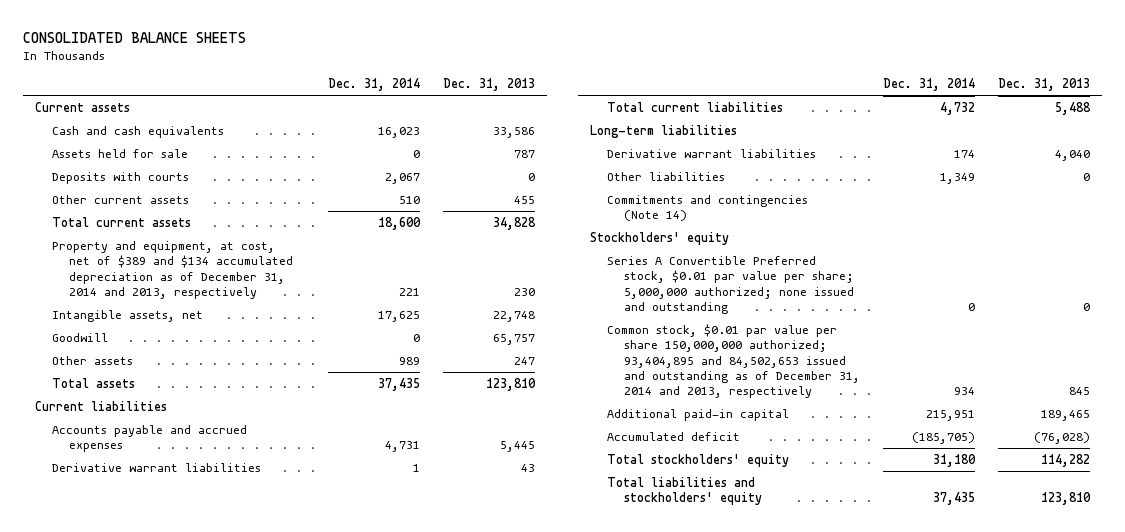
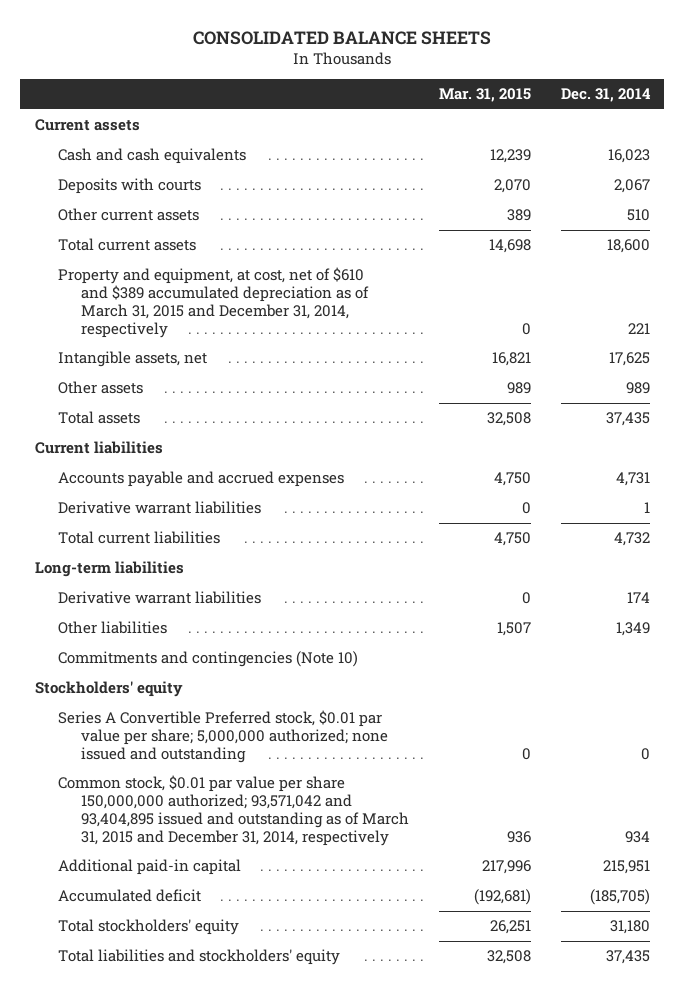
- | Dec. 31, 2014 | Dec. 31, 2013
+ | Mar. 31, 2015 | Dec. 31, 2014
- Assets held for sale | 0 | 787
- Property and equipment, at cost, net of $389 and $134 accumulated depreciation as of December 31, 2014 and 2013, respectively | 221 | 230
+ Property and equipment, at cost, net of $610 and $389 accumulated depreciation as of March 31, 2015 and December 31, 2014, respectively | 0 | 221
- Goodwill | 0 | 65,757
- Commitments and contingencies (Note 14)
+ Commitments and contingencies (Note 10)
- Common stock, $0.01 par value per share 150,000,000 authorized; 93,404,895 and 84,502,653 issued and outstanding as of December 31, 2014 and 2013, respectively | 934 | 845
+ Common stock, $0.01 par value per share 150,000,000 authorized; 93,571,042 and 93,404,895 issued and outstanding as of March 31, 2015 and December 31, 2014, respectively | 936 | 934

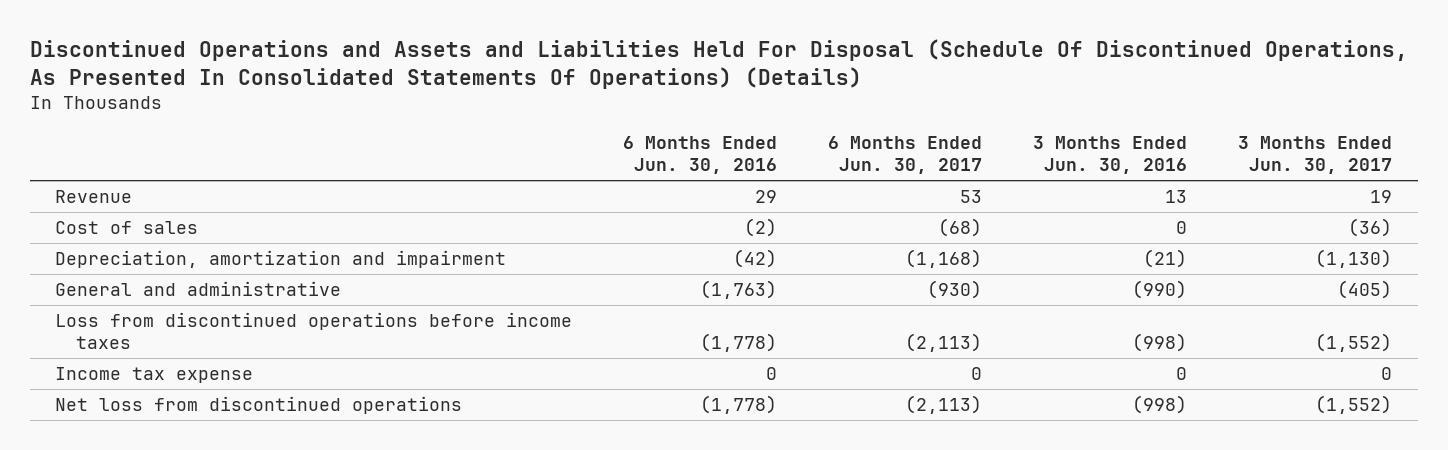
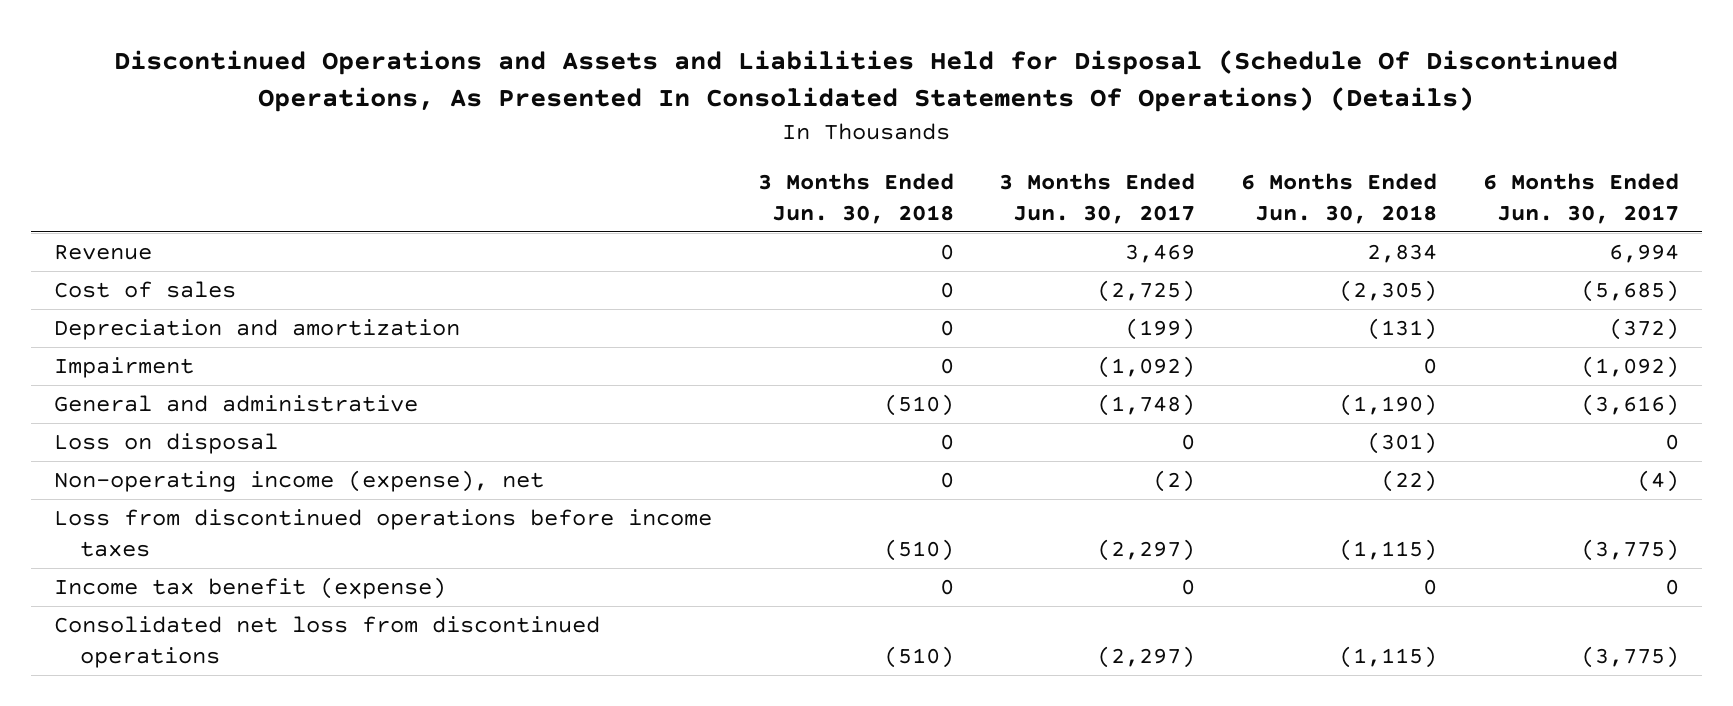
- Discontinued Operations and Assets and Liabilities Held For Disposal (Schedule Of Discontinued Operations, As Presented In Consolidated Statements Of Operations) (Details)
+ Discontinued Operations and Assets and Liabilities Held for Disposal (Schedule Of Discontinued Operations, As Presented In Consolidated Statements Of Operations) (Details)
- | 6 Months Ended Jun. 30, 2016 | 6 Months Ended Jun. 30, 2017 | 3 Months Ended Jun. 30, 2016 | 3 Months Ended Jun. 30, 2017
+ | 3 Months Ended Jun. 30, 2018 | 3 Months Ended Jun. 30, 2017 | 6 Months Ended Jun. 30, 2018 | 6 Months Ended Jun. 30, 2017
- Revenue | 29 | 53 | 13 | 19
- Cost of sales | (2) | (68) | 0 | (36)
- Depreciation, amortization and impairment | (42) | (1,168) | (21) | (1,130)
- General and administrative | (1,763) | (930) | (990) | (405)
- Loss from discontinued operations before income taxes | (1,778) | (2,113) | (998) | (1,552)
- Income tax expense | 0 | 0 | 0 | 0
- Net loss from discontinued operations | (1,778) | (2,113) | (998) | (1,552)
+ Revenue | 0 | 3,469 | 2,834 | 6,994
+ Cost of sales | 0 | (2,725) | (2,305) | (5,685)
+ Depreciation and amortization | 0 | (199) | (131) | (372)
+ Impairment | 0 | (1,092) | 0 | (1,092)
+ General and administrative | (510) | (1,748) | (1,190) | (3,616)
+ Loss on disposal | 0 | 0 | (301) | 0
+ Non-operating income (expense), net | 0 | (2) | (22) | (4)
+ Loss from discontinued operations before income taxes | (510) | (2,297) | (1,115) | (3,775)
+ Income tax benefit (expense) | 0 | 0 | 0 | 0
+ Consolidated net loss from discontinued operations | (510) | (2,297) | (1,115) | (3,775)

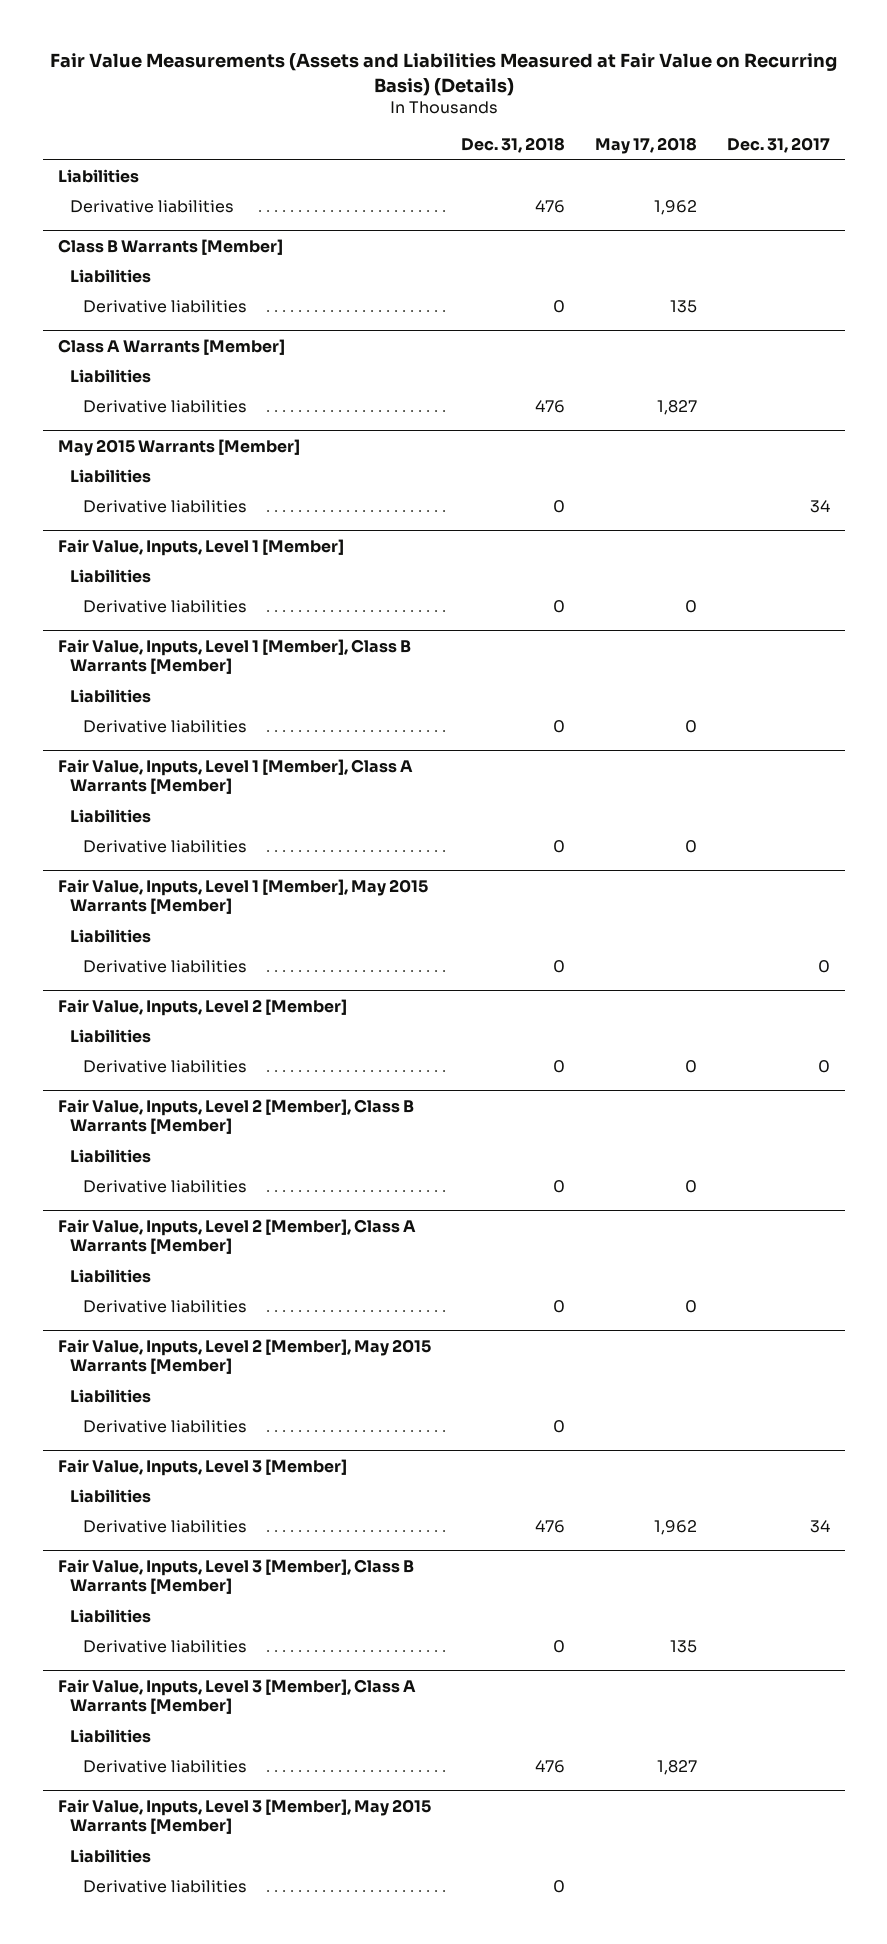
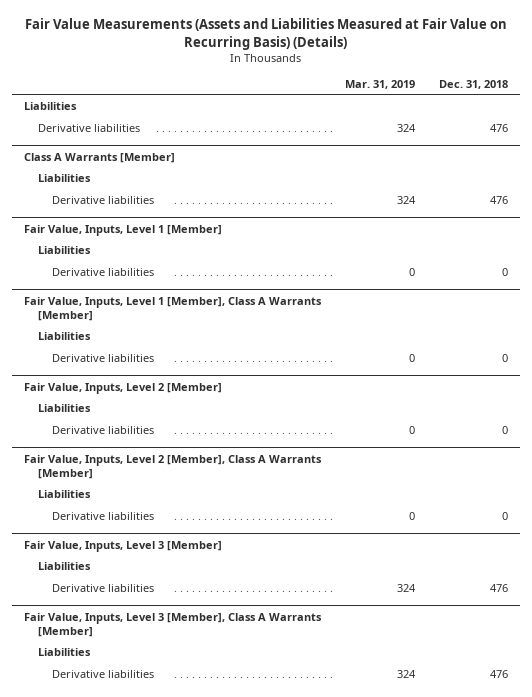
- | Dec. 31, 2018 | May 17, 2018 | Dec. 31, 2017
+ | Mar. 31, 2019 | Dec. 31, 2018
- Class B Warrants [Member]
- Liabilities
- Derivative liabilities | 0 | 135 |
- May 2015 Warrants [Member]
- Liabilities
- Derivative liabilities | 0 | | 34
- Fair Value, Inputs, Level 1 [Member], Class B Warrants [Member]
- Liabilities
- Derivative liabilities | 0 | 0 |
- Fair Value, Inputs, Level 1 [Member], May 2015 Warrants [Member]
- Liabilities
- Derivative liabilities | 0 | | 0
- Fair Value, Inputs, Level 2 [Member], Class B Warrants [Member]
- Liabilities
- Derivative liabilities | 0 | 0 |
- Fair Value, Inputs, Level 2 [Member], May 2015 Warrants [Member]
- Liabilities
- Derivative liabilities | 0 | |
- Fair Value, Inputs, Level 3 [Member], Class B Warrants [Member]
- Liabilities
- Derivative liabilities | 0 | 135 |
- Fair Value, Inputs, Level 3 [Member], May 2015 Warrants [Member]
- Liabilities
- Derivative liabilities | 0 | |

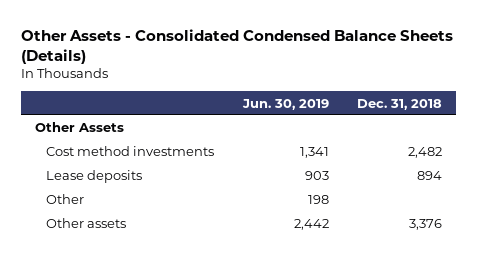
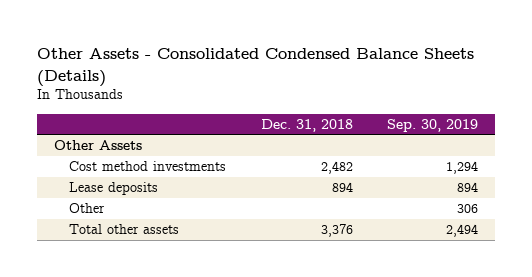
- | Jun. 30, 2019 | Dec. 31, 2018
+ | Dec. 31, 2018 | Sep. 30, 2019
- Other assets | 2,442 | 3,376
+ Total other assets | 3,376 | 2,494

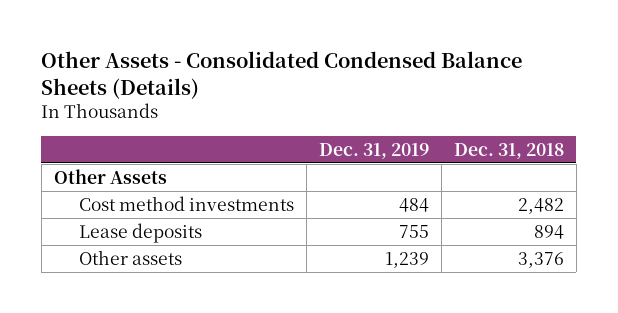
- | Dec. 31, 2018 | Sep. 30, 2019
+ | Dec. 31, 2019 | Dec. 31, 2018
- Other | | 306
- Total other assets | 3,376 | 2,494
+ Other assets | 1,239 | 3,376

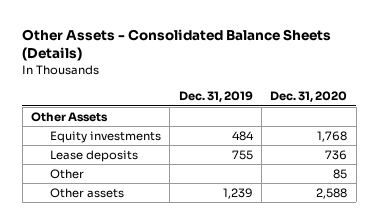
- Other Assets - Consolidated Condensed Balance Sheets (Details)
+ Other Assets - Consolidated Balance Sheets (Details)
- | Dec. 31, 2019 | Dec. 31, 2018
+ | Dec. 31, 2019 | Dec. 31, 2020
- Cost method investments | 484 | 2,482
+ Equity investments | 484 | 1,768
+ Other | | 85

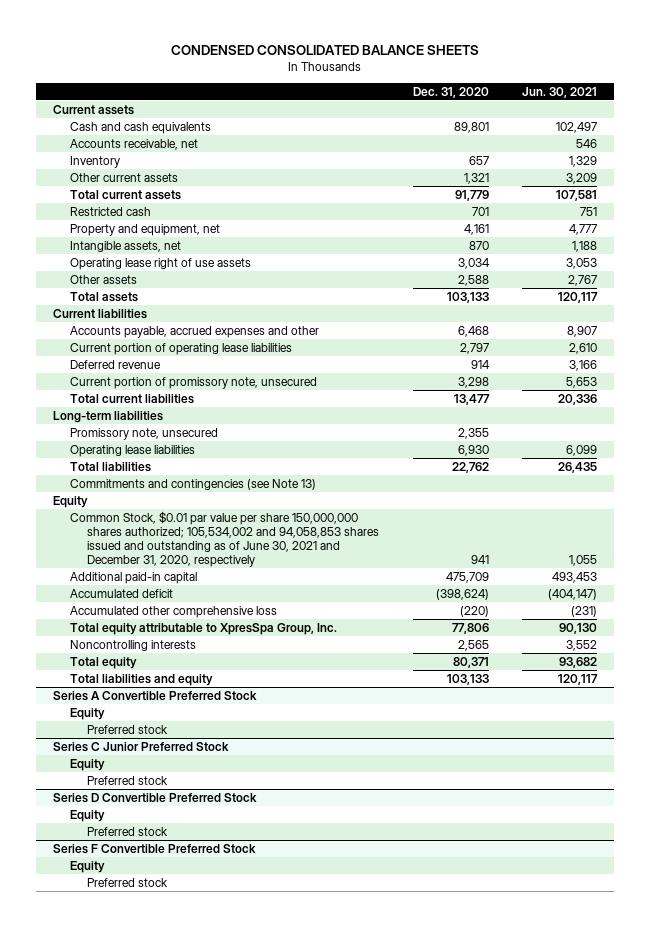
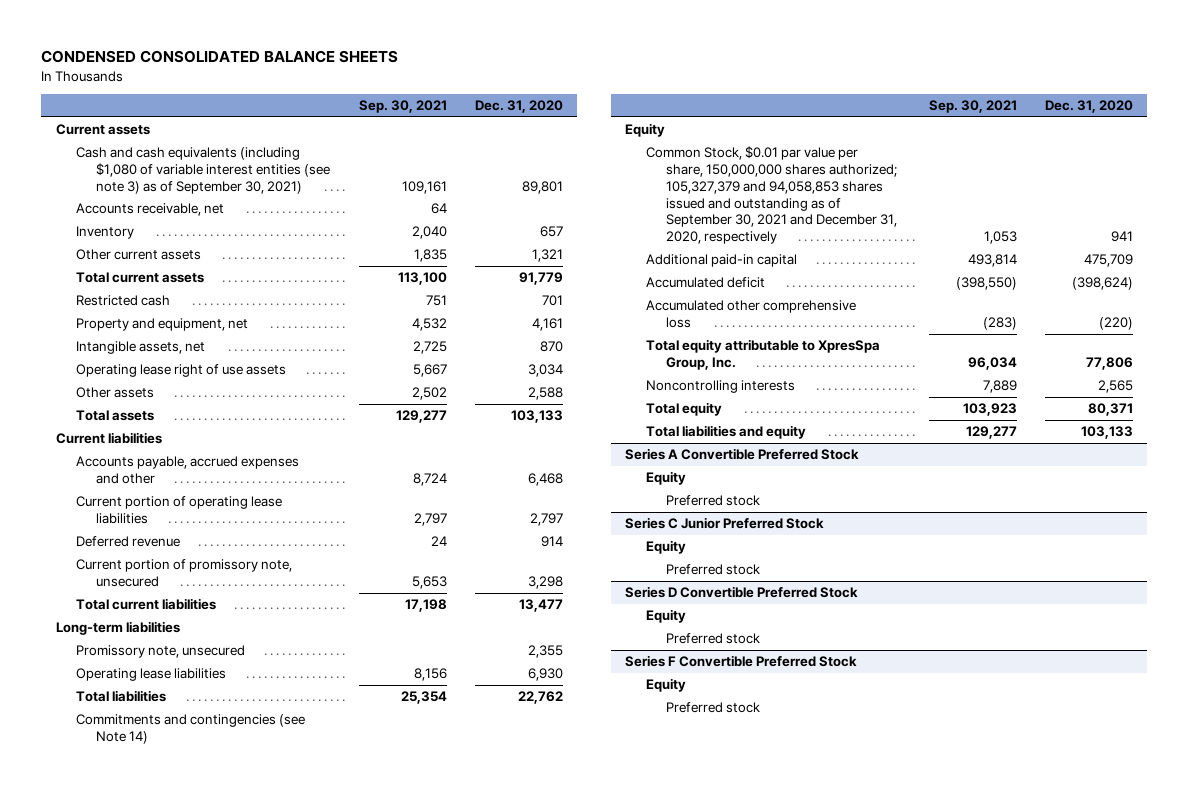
- | Dec. 31, 2020 | Jun. 30, 2021
+ | Sep. 30, 2021 | Dec. 31, 2020
- Cash and cash equivalents | 89,801 | 102,497
+ Cash and cash equivalents (including $1,080 of variable interest entities (see note 3) as of September 30, 2021) | 109,161 | 89,801
- Commitments and contingencies (see Note 13)
+ Commitments and contingencies (see Note 14)
- Common Stock, $0.01 par value per share 150,000,000 shares authorized; 105,534,002 and 94,058,853 shares issued and outstanding as of June 30, 2021 and December 31, 2020, respectively | 941 | 1,055
+ Common Stock, $0.01 par value per share, 150,000,000 shares authorized; 105,327,379 and 94,058,853 shares issued and outstanding as of September 30, 2021 and December 31, 2020, respectively | 1,053 | 941

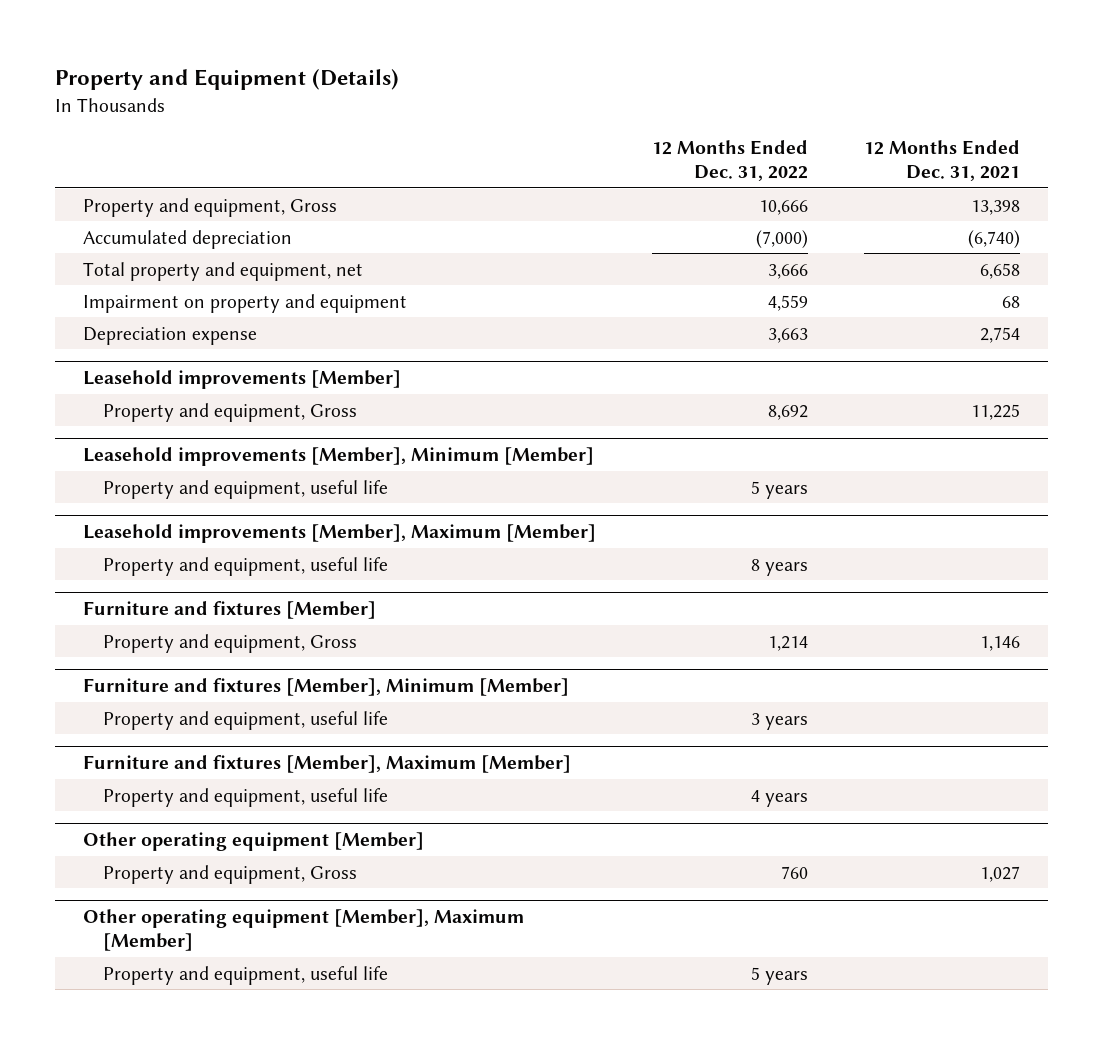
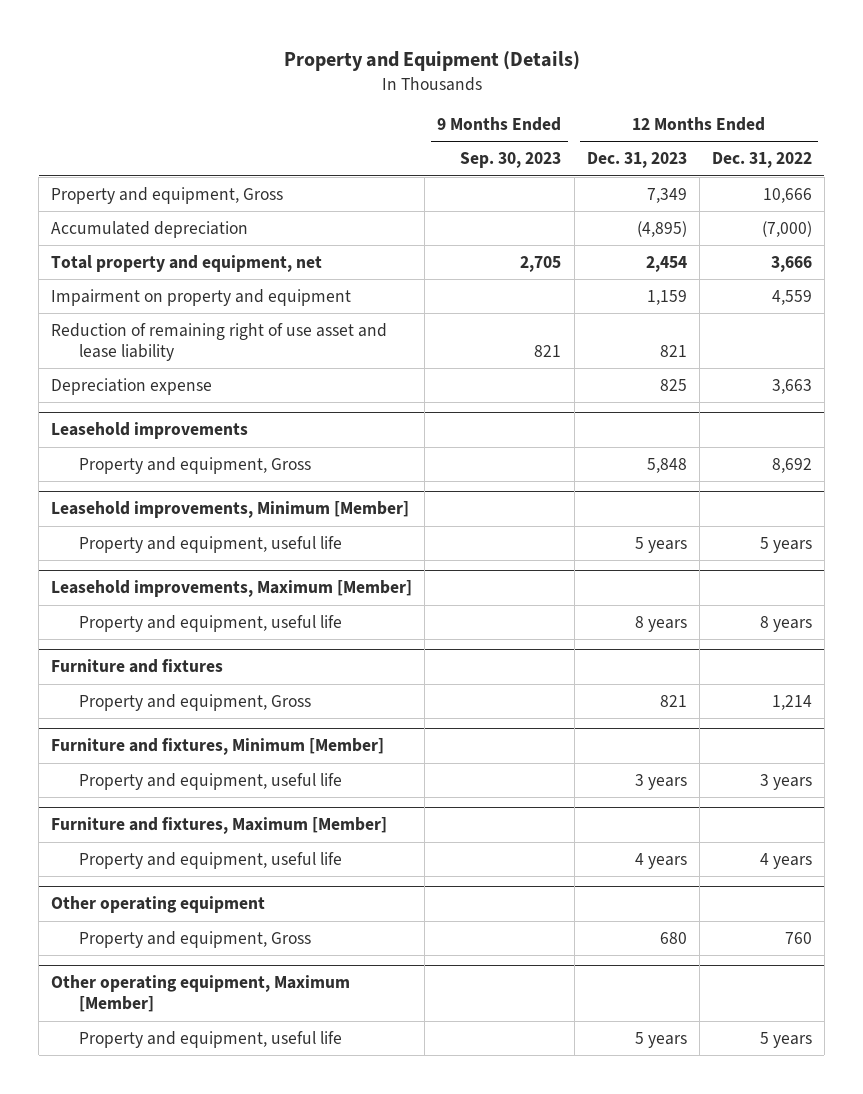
- | 12 Months Ended Dec. 31, 2022 | 12 Months Ended Dec. 31, 2021
+ | 9 Months Ended Sep. 30, 2023 | 12 Months Ended Dec. 31, 2023 | 12 Months Ended Dec. 31, 2022
+ Reduction of remaining right of use asset and lease liability | 821 | 821 |
- Leasehold improvements [Member]
+ Leasehold improvements
- Leasehold improvements [Member], Minimum [Member]
+ Leasehold improvements, Minimum [Member]
- Leasehold improvements [Member], Maximum [Member]
+ Leasehold improvements, Maximum [Member]
- Furniture and fixtures [Member]
+ Furniture and fixtures
- Furniture and fixtures [Member], Minimum [Member]
+ Furniture and fixtures, Minimum [Member]
- Furniture and fixtures [Member], Maximum [Member]
+ Furniture and fixtures, Maximum [Member]
- Other operating equipment [Member]
+ Other operating equipment
- Other operating equipment [Member], Maximum [Member]
+ Other operating equipment, Maximum [Member]

